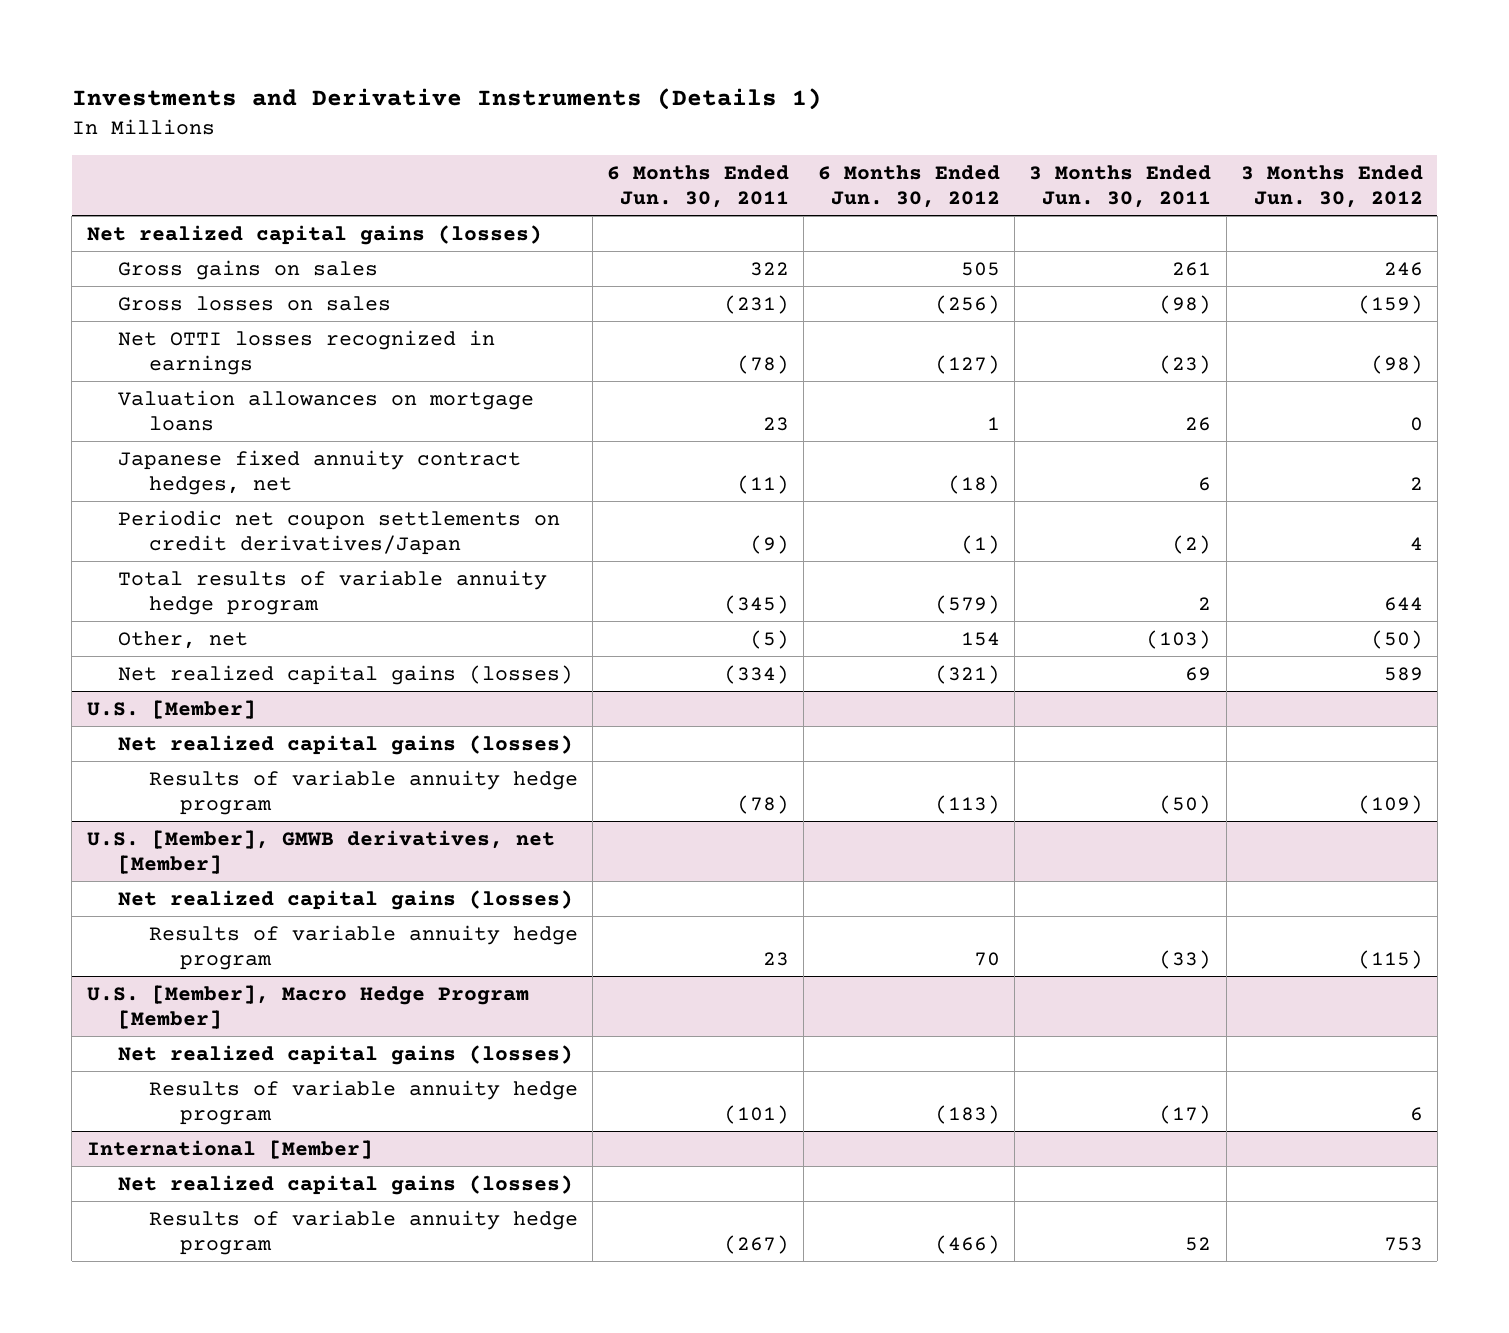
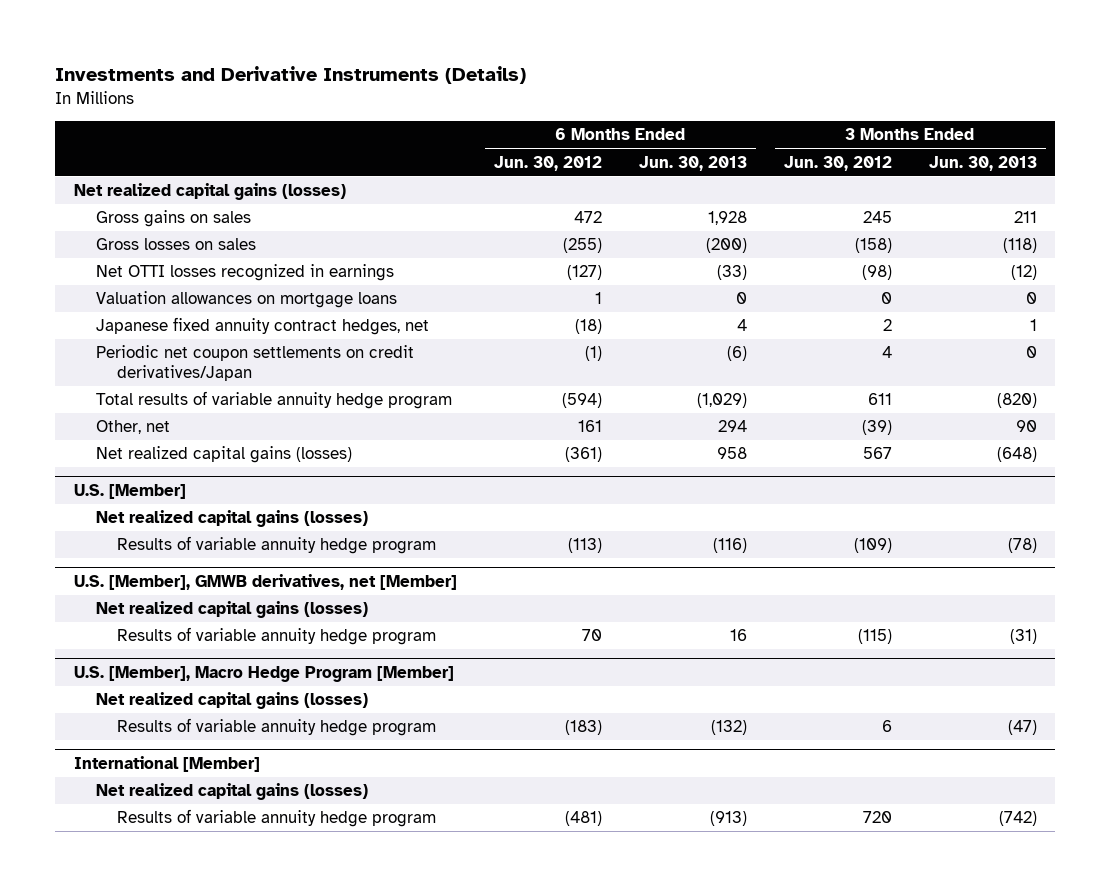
- Investments and Derivative Instruments (Details 1)
+ Investments and Derivative Instruments (Details)
- | 6 Months Ended Jun. 30, 2011 | 6 Months Ended Jun. 30, 2012 | 3 Months Ended Jun. 30, 2011 | 3 Months Ended Jun. 30, 2012
+ | 6 Months Ended Jun. 30, 2012 | 6 Months Ended Jun. 30, 2013 | 3 Months Ended Jun. 30, 2012 | 3 Months Ended Jun. 30, 2013
- Gross gains on sales | 322 | 505 | 261 | 246
- Gross losses on sales | (231) | (256) | (98) | (159)
+ Gross gains on sales | 472 | 1,928 | 245 | 211
+ Gross losses on sales | (255) | (200) | (158) | (118)
- Total results of variable annuity hedge program | (345) | (579) | 2 | 644
- Other, net | (5) | 154 | (103) | (50)
- Net realized capital gains (losses) | (334) | (321) | 69 | 589
+ Total results of variable annuity hedge program | (594) | (1,029) | 611 | (820)
+ Other, net | 161 | 294 | (39) | 90
+ Net realized capital gains (losses) | (361) | 958 | 567 | (648)
@ International [Member]
- Results of variable annuity hedge program | (267) | (466) | 52 | 753
+ Results of variable annuity hedge program | (481) | (913) | 720 | (742)

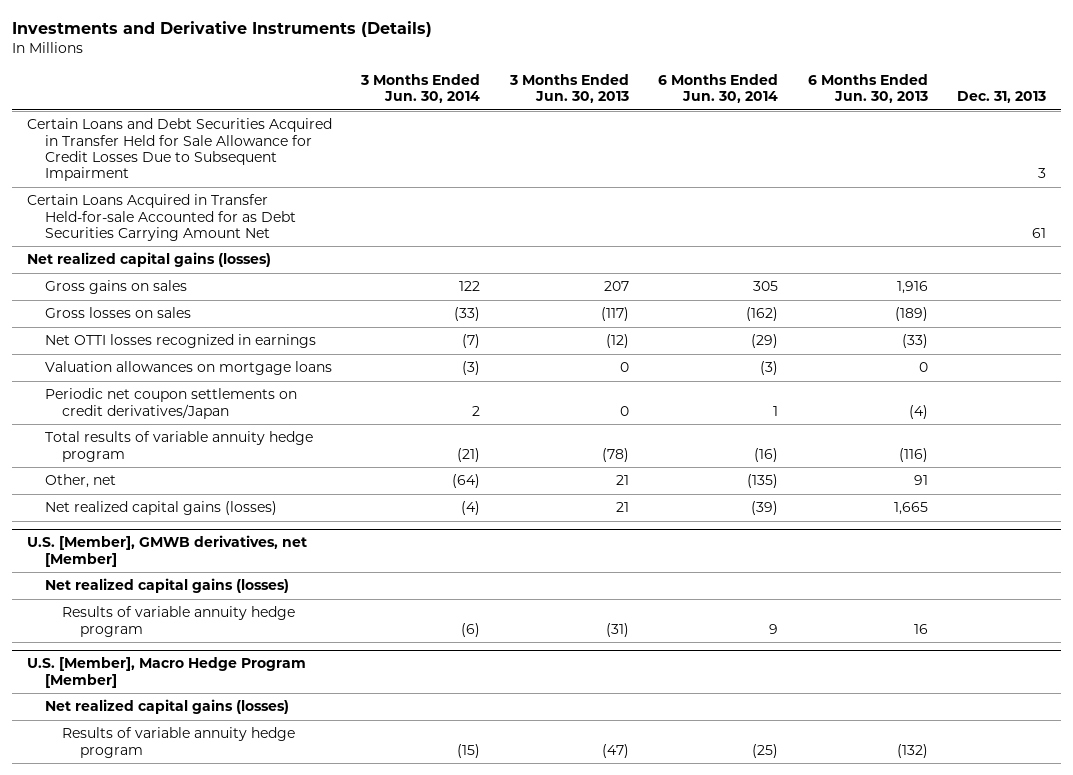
- | 6 Months Ended Jun. 30, 2012 | 6 Months Ended Jun. 30, 2013 | 3 Months Ended Jun. 30, 2012 | 3 Months Ended Jun. 30, 2013
+ | 3 Months Ended Jun. 30, 2014 | 3 Months Ended Jun. 30, 2013 | 6 Months Ended Jun. 30, 2014 | 6 Months Ended Jun. 30, 2013 | Dec. 31, 2013
+ Certain Loans and Debt Securities Acquired in Transfer Held for Sale Allowance for Credit Losses Due to Subsequent Impairment | | | | | 3
+ Certain Loans Acquired in Transfer Held-for-sale Accounted for as Debt Securities Carrying Amount Net | | | | | 61
- Gross gains on sales | 472 | 1,928 | 245 | 211
- Gross losses on sales | (255) | (200) | (158) | (118)
+ Gross gains on sales | 122 | 207 | 305 | 1,916 |
+ Gross losses on sales | (33) | (117) | (162) | (189) |
- Japanese fixed annuity contract hedges, net | (18) | 4 | 2 | 1
- Periodic net coupon settlements on credit derivatives/Japan | (1) | (6) | 4 | 0
- Total results of variable annuity hedge program | (594) | (1,029) | 611 | (820)
- Other, net | 161 | 294 | (39) | 90
- Net realized capital gains (losses) | (361) | 958 | 567 | (648)
- U.S. [Member]
- Net realized capital gains (losses)
- Results of variable annuity hedge program | (113) | (116) | (109) | (78)
+ Periodic net coupon settlements on credit derivatives/Japan | 2 | 0 | 1 | (4) |
+ Total results of variable annuity hedge program | (21) | (78) | (16) | (116) |
+ Other, net | (64) | 21 | (135) | 91 |
+ Net realized capital gains (losses) | (4) | 21 | (39) | 1,665 |
- International [Member]
- Net realized capital gains (losses)
- Results of variable annuity hedge program | (481) | (913) | 720 | (742)

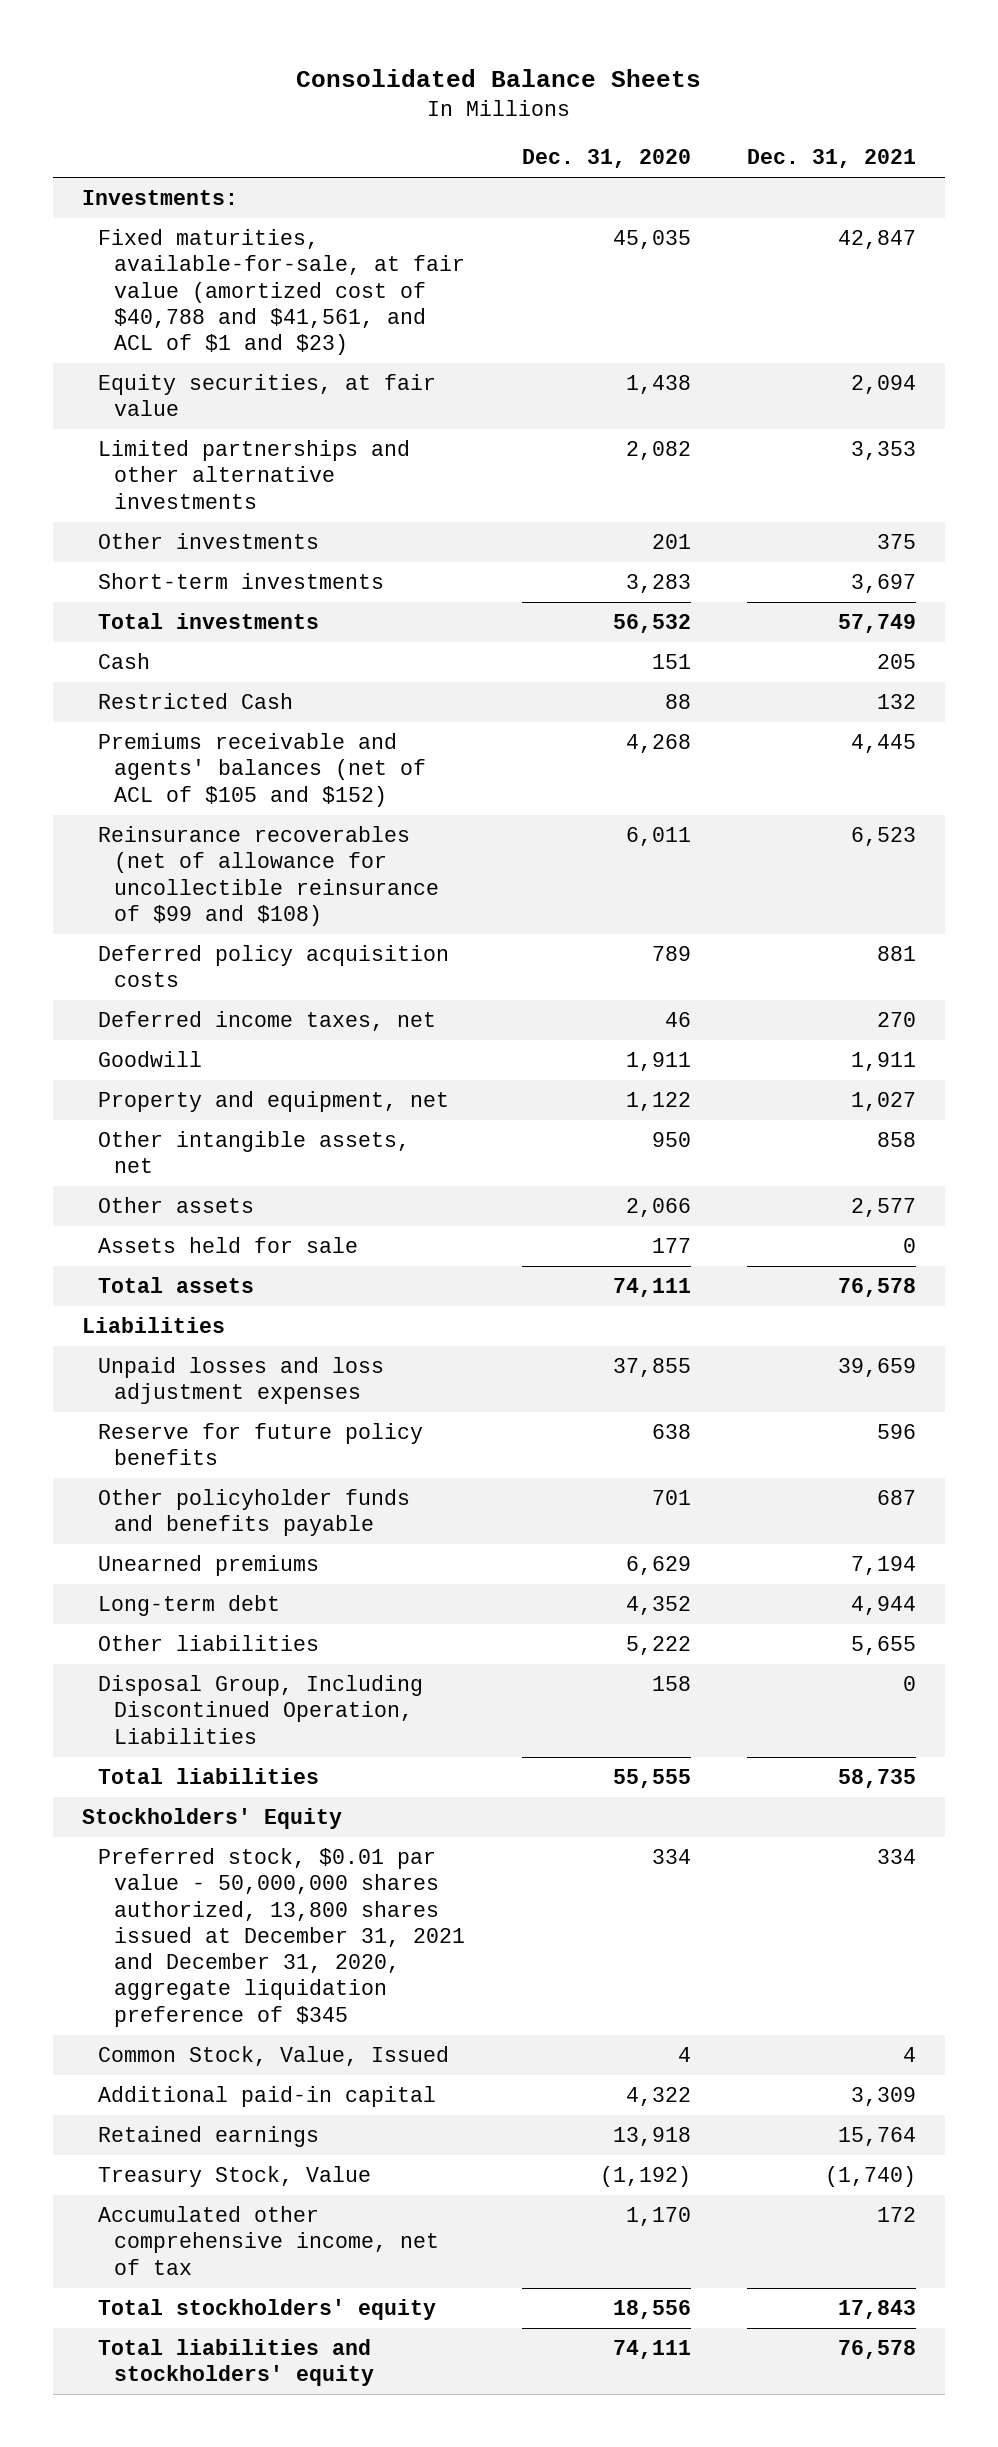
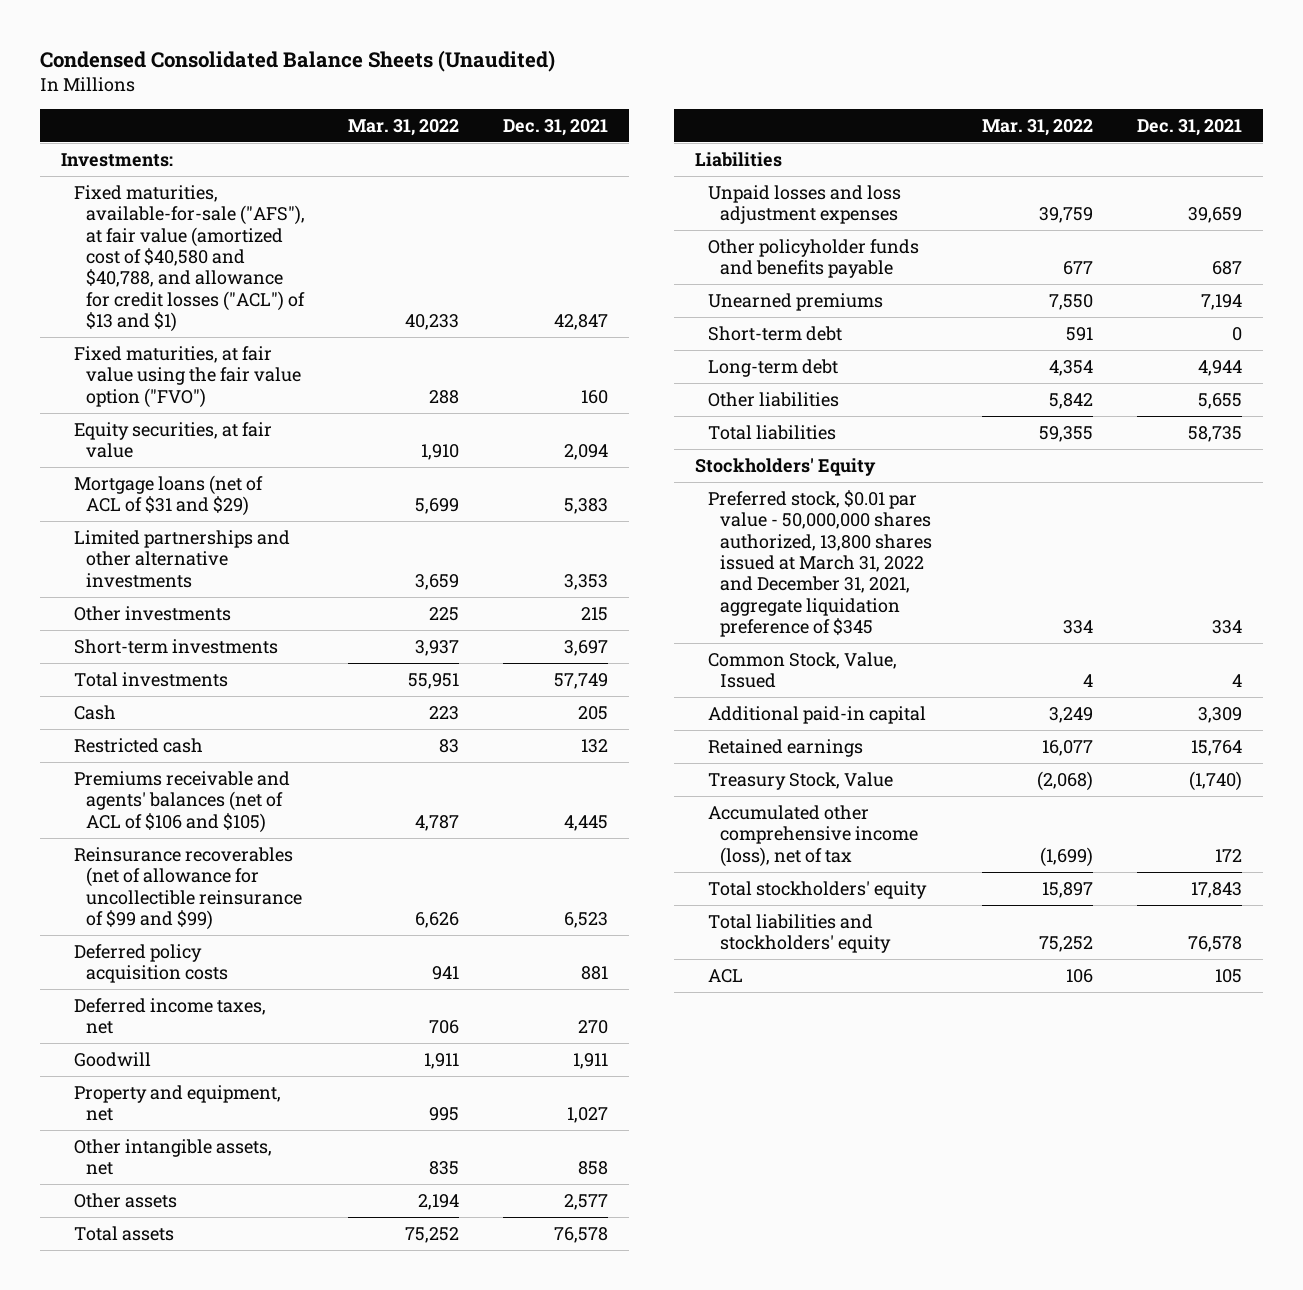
- Consolidated Balance Sheets
+ Condensed Consolidated Balance Sheets (Unaudited)
- | Dec. 31, 2020 | Dec. 31, 2021
+ | Mar. 31, 2022 | Dec. 31, 2021
- Fixed maturities, available-for-sale, at fair value (amortized cost of $40,788 and $41,561, and ACL of $1 and $23) | 45,035 | 42,847
+ Fixed maturities, available-for-sale ("AFS"), at fair value (amortized cost of $40,580 and $40,788, and allowance for credit losses ("ACL") of $13 and $1) | 40,233 | 42,847
+ Fixed maturities, at fair value using the fair value option ("FVO") | 288 | 160
+ Mortgage loans (net of ACL of $31 and $29) | 5,699 | 5,383
- Other investments | 201 | 375
+ Other investments | 225 | 215
- Restricted Cash | 88 | 132
- Premiums receivable and agents' balances (net of ACL of $105 and $152) | 4,268 | 4,445
- Reinsurance recoverables (net of allowance for uncollectible reinsurance of $99 and $108) | 6,011 | 6,523
+ Restricted cash | 83 | 132
+ Premiums receivable and agents' balances (net of ACL of $106 and $105) | 4,787 | 4,445
+ Reinsurance recoverables (net of allowance for uncollectible reinsurance of $99 and $99) | 6,626 | 6,523
- Assets held for sale | 177 | 0
- Reserve for future policy benefits | 638 | 596
+ Short-term debt | 591 | 0
- Disposal Group, Including Discontinued Operation, Liabilities | 158 | 0
- Preferred stock, $0.01 par value - 50,000,000 shares authorized, 13,800 shares issued at December 31, 2021 and December 31, 2020, aggregate liquidation preference of $345 | 334 | 334
+ Preferred stock, $0.01 par value - 50,000,000 shares authorized, 13,800 shares issued at March 31, 2022 and December 31, 2021, aggregate liquidation preference of $345 | 334 | 334
- Accumulated other comprehensive income, net of tax | 1,170 | 172
+ Accumulated other comprehensive income (loss), net of tax | (1,699) | 172
+ ACL | 106 | 105

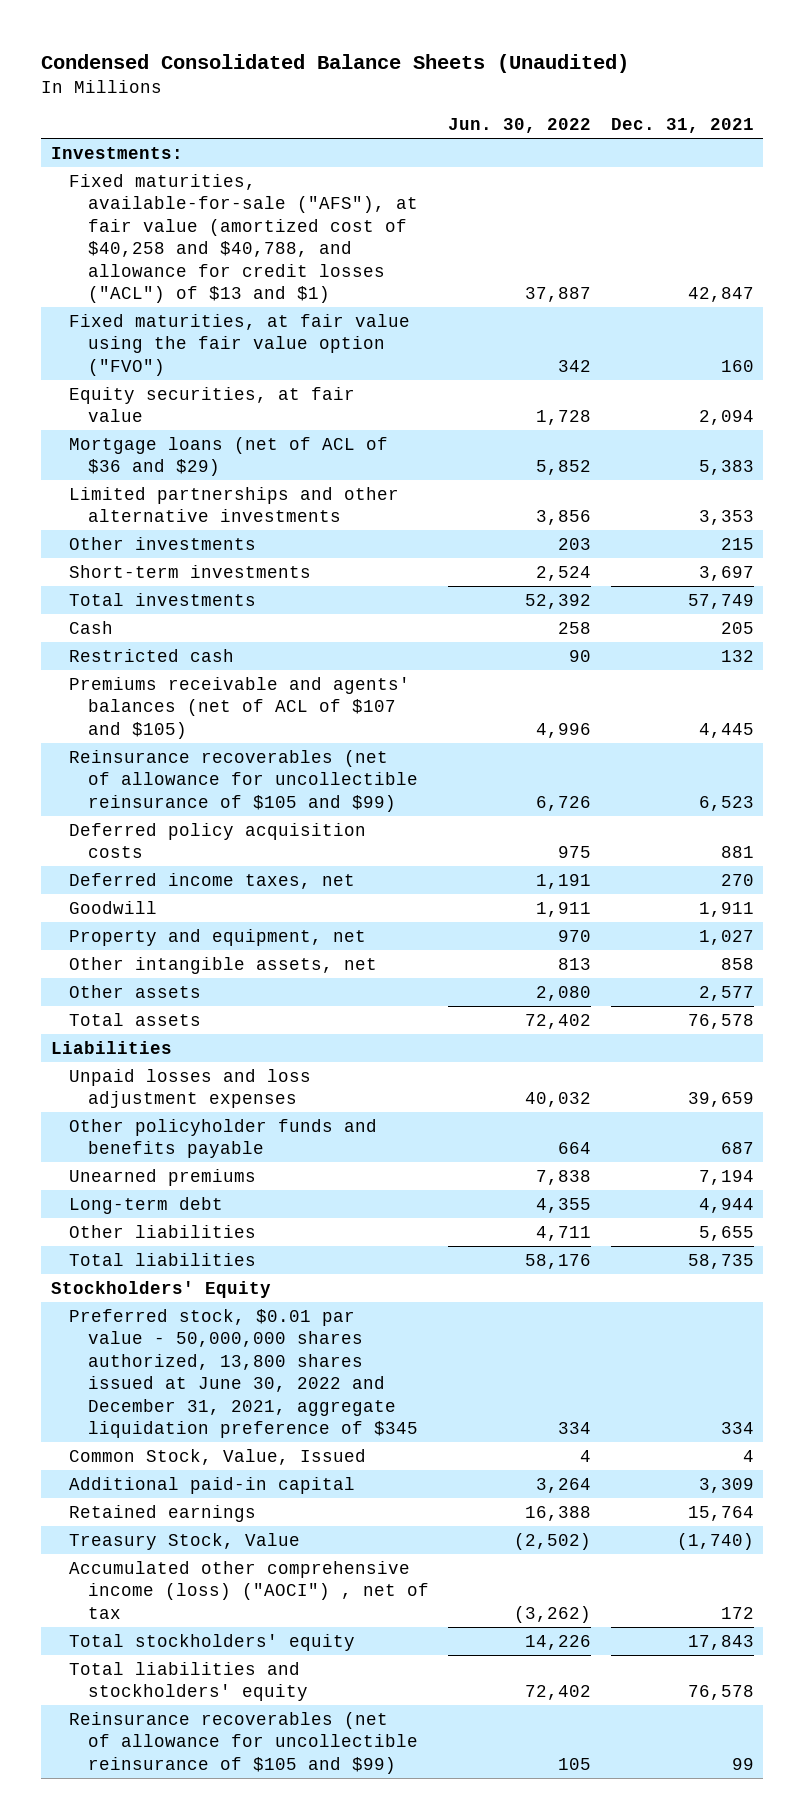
- | Mar. 31, 2022 | Dec. 31, 2021
+ | Jun. 30, 2022 | Dec. 31, 2021
- Fixed maturities, available-for-sale ("AFS"), at fair value (amortized cost of $40,580 and $40,788, and allowance for credit losses ("ACL") of $13 and $1) | 40,233 | 42,847
+ Fixed maturities, available-for-sale ("AFS"), at fair value (amortized cost of $40,258 and $40,788, and allowance for credit losses ("ACL") of $13 and $1) | 37,887 | 42,847
- Mortgage loans (net of ACL of $31 and $29) | 5,699 | 5,383
+ Mortgage loans (net of ACL of $36 and $29) | 5,852 | 5,383
- Premiums receivable and agents' balances (net of ACL of $106 and $105) | 4,787 | 4,445
- Reinsurance recoverables (net of allowance for uncollectible reinsurance of $99 and $99) | 6,626 | 6,523
+ Premiums receivable and agents' balances (net of ACL of $107 and $105) | 4,996 | 4,445
+ Reinsurance recoverables (net of allowance for uncollectible reinsurance of $105 and $99) | 6,726 | 6,523
- Short-term debt | 591 | 0
- Preferred stock, $0.01 par value - 50,000,000 shares authorized, 13,800 shares issued at March 31, 2022 and December 31, 2021, aggregate liquidation preference of $345 | 334 | 334
+ Preferred stock, $0.01 par value - 50,000,000 shares authorized, 13,800 shares issued at June 30, 2022 and December 31, 2021, aggregate liquidation preference of $345 | 334 | 334
- Accumulated other comprehensive income (loss), net of tax | (1,699) | 172
+ Accumulated other comprehensive income (loss) ("AOCI") , net of tax | (3,262) | 172
- ACL | 106 | 105
+ Reinsurance recoverables (net of allowance for uncollectible reinsurance of $105 and $99) | 105 | 99

